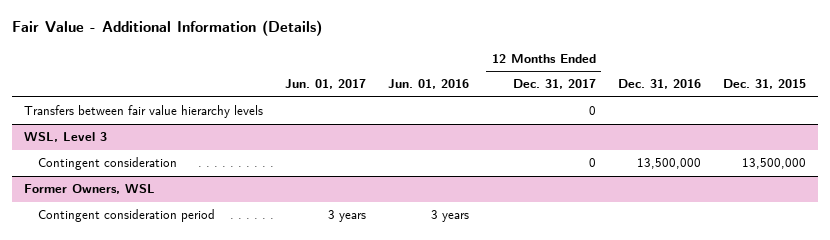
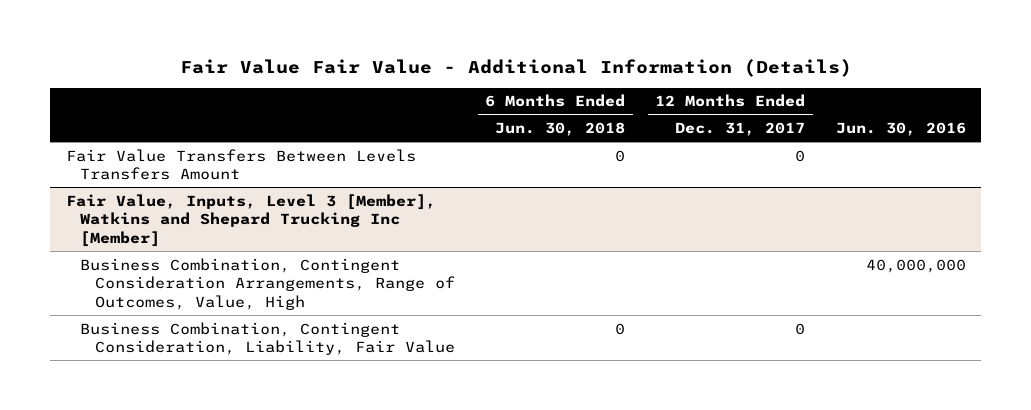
- Fair Value - Additional Information (Details)
+ Fair Value Fair Value - Additional Information (Details)
- | Jun. 01, 2017 | Jun. 01, 2016 | 12 Months Ended Dec. 31, 2017 | Dec. 31, 2016 | Dec. 31, 2015
+ | 6 Months Ended Jun. 30, 2018 | 12 Months Ended Dec. 31, 2017 | Jun. 30, 2016
- Transfers between fair value hierarchy levels | | | 0 | |
- WSL, Level 3
- Contingent consideration | | | 0 | 13,500,000 | 13,500,000
- Former Owners, WSL
- Contingent consideration period | 3 years | 3 years | | |
+ Fair Value Transfers Between Levels Transfers Amount | 0 | 0 |
+ Fair Value, Inputs, Level 3 [Member], Watkins and Shepard Trucking Inc [Member]
+ Business Combination, Contingent Consideration Arrangements, Range of Outcomes, Value, High | | | 40,000,000
+ Business Combination, Contingent Consideration, Liability, Fair Value | 0 | 0 |

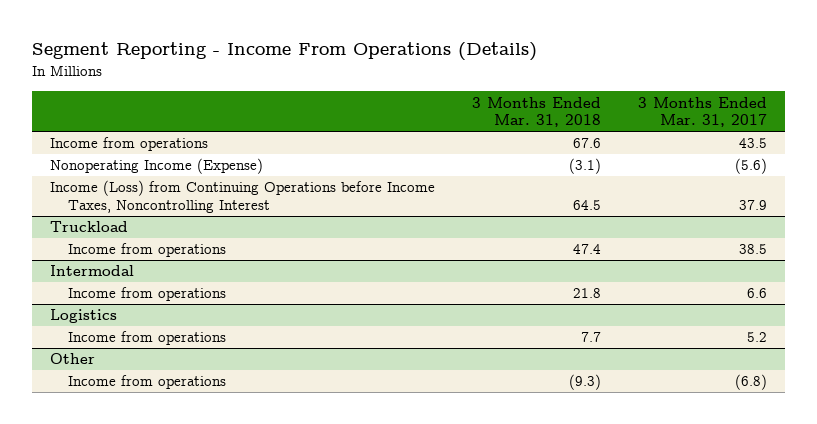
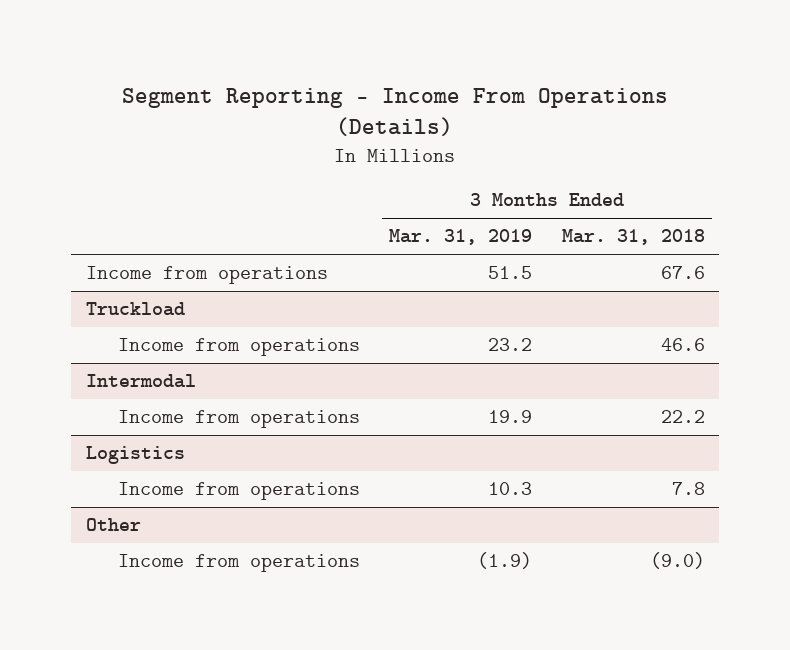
- | 3 Months Ended Mar. 31, 2018 | 3 Months Ended Mar. 31, 2017
+ | 3 Months Ended Mar. 31, 2019 | 3 Months Ended Mar. 31, 2018
- Nonoperating Income (Expense) | (3.1) | (5.6)
- Income (Loss) from Continuing Operations before Income Taxes, Noncontrolling Interest | 64.5 | 37.9
@ Truckload
- Income from operations | 47.4 | 38.5
+ Income from operations | 23.2 | 46.6
@ Intermodal
- Income from operations | 21.8 | 6.6
+ Income from operations | 19.9 | 22.2
@ Logistics
- Income from operations | 7.7 | 5.2
+ Income from operations | 10.3 | 7.8
@ Other
- Income from operations | (9.3) | (6.8)
+ Income from operations | (1.9) | (9.0)

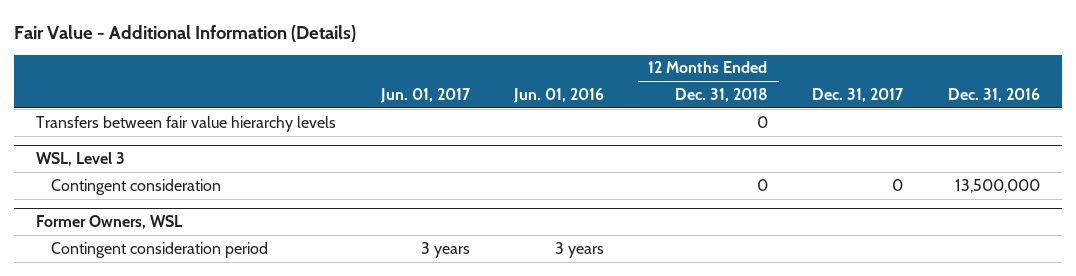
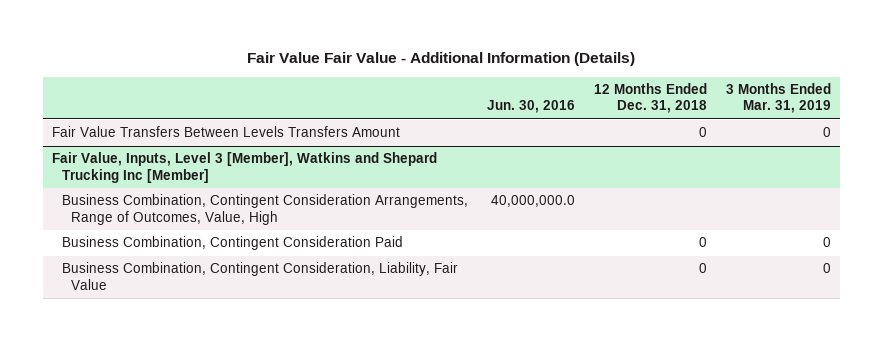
- Fair Value - Additional Information (Details)
+ Fair Value Fair Value - Additional Information (Details)
- | Jun. 01, 2017 | Jun. 01, 2016 | 12 Months Ended Dec. 31, 2018 | Dec. 31, 2017 | Dec. 31, 2016
+ | Jun. 30, 2016 | 12 Months Ended Dec. 31, 2018 | 3 Months Ended Mar. 31, 2019
- Transfers between fair value hierarchy levels | | | 0 | |
- WSL, Level 3
- Contingent consideration | | | 0 | 0 | 13,500,000
- Former Owners, WSL
- Contingent consideration period | 3 years | 3 years | | |
+ Fair Value Transfers Between Levels Transfers Amount | | 0 | 0
+ Fair Value, Inputs, Level 3 [Member], Watkins and Shepard Trucking Inc [Member]
+ Business Combination, Contingent Consideration Arrangements, Range of Outcomes, Value, High | 40,000,000.0 | |
+ Business Combination, Contingent Consideration Paid | | 0 | 0
+ Business Combination, Contingent Consideration, Liability, Fair Value | | 0 | 0

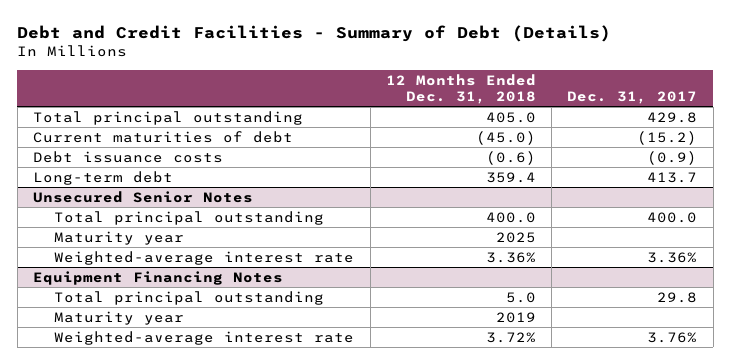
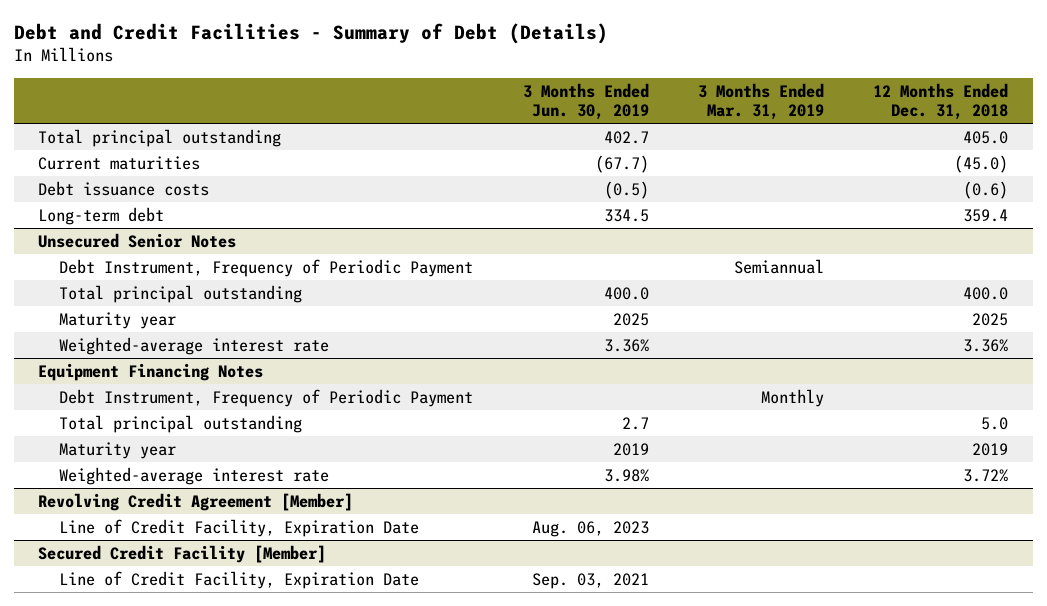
- | 12 Months Ended Dec. 31, 2018 | Dec. 31, 2017
+ | 3 Months Ended Jun. 30, 2019 | 3 Months Ended Mar. 31, 2019 | 12 Months Ended Dec. 31, 2018
- Current maturities of debt | (45.0) | (15.2)
+ Current maturities | (67.7) | | (45.0)
@ Unsecured Senior Notes
+ Debt Instrument, Frequency of Periodic Payment | | Semiannual |
@ Equipment Financing Notes
+ Debt Instrument, Frequency of Periodic Payment | | Monthly |
+ Revolving Credit Agreement [Member]
+ Line of Credit Facility, Expiration Date | Aug. 06, 2023 | |
+ Secured Credit Facility [Member]
+ Line of Credit Facility, Expiration Date | Sep. 03, 2021 | |

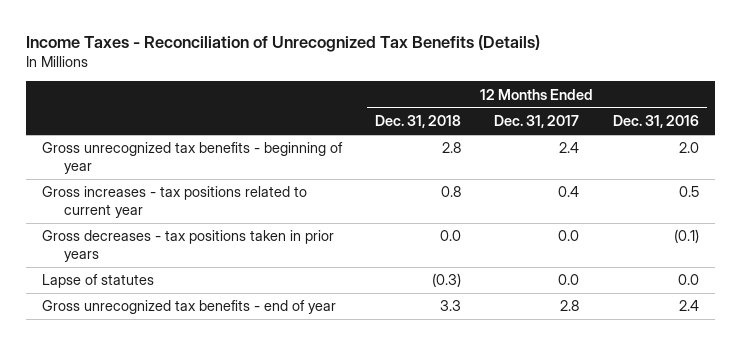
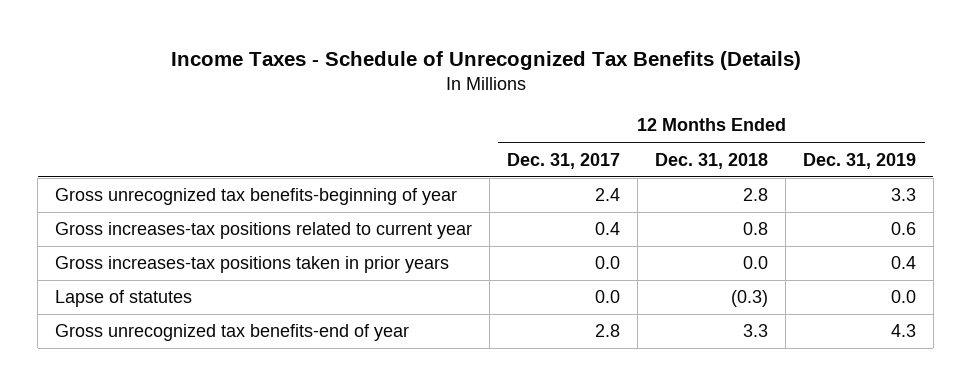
- Income Taxes - Reconciliation of Unrecognized Tax Benefits (Details)
+ Income Taxes - Schedule of Unrecognized Tax Benefits (Details)
- | 12 Months Ended Dec. 31, 2018 | 12 Months Ended Dec. 31, 2017 | 12 Months Ended Dec. 31, 2016
+ | 12 Months Ended Dec. 31, 2017 | 12 Months Ended Dec. 31, 2018 | 12 Months Ended Dec. 31, 2019
- Gross unrecognized tax benefits - beginning of year | 2.8 | 2.4 | 2.0
- Gross increases - tax positions related to current year | 0.8 | 0.4 | 0.5
- Gross decreases - tax positions taken in prior years | 0.0 | 0.0 | (0.1)
+ Gross unrecognized tax benefits-beginning of year | 2.4 | 2.8 | 3.3
+ Gross increases-tax positions related to current year | 0.4 | 0.8 | 0.6
+ Gross increases-tax positions taken in prior years | 0.0 | 0.0 | 0.4
- Gross unrecognized tax benefits - end of year | 3.3 | 2.8 | 2.4
+ Gross unrecognized tax benefits-end of year | 2.8 | 3.3 | 4.3

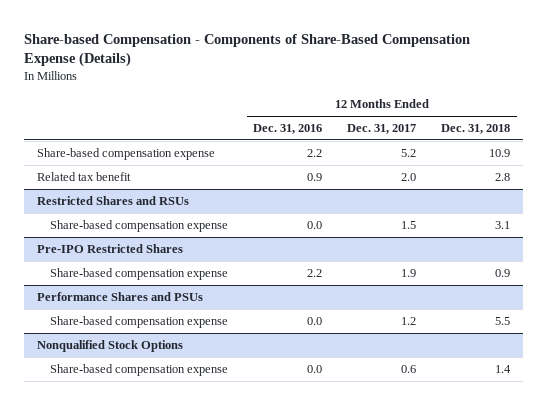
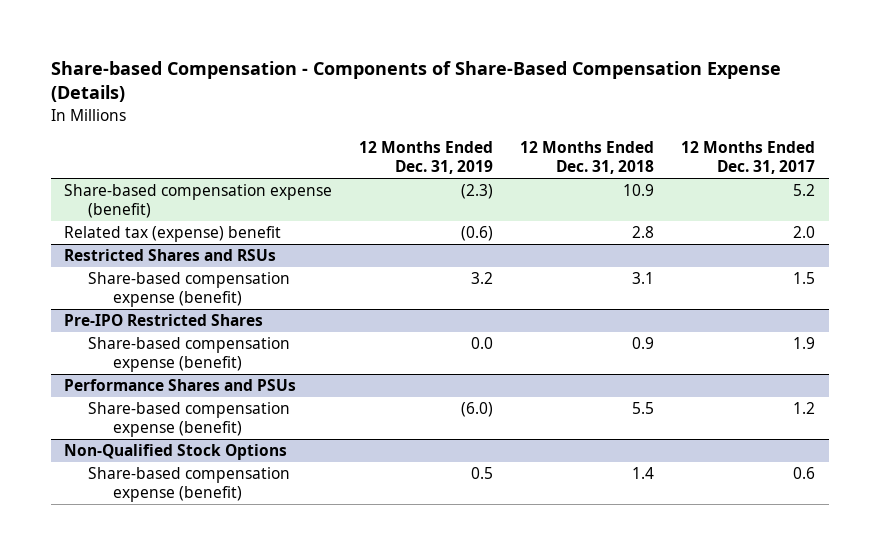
- | 12 Months Ended Dec. 31, 2016 | 12 Months Ended Dec. 31, 2017 | 12 Months Ended Dec. 31, 2018
+ | 12 Months Ended Dec. 31, 2019 | 12 Months Ended Dec. 31, 2018 | 12 Months Ended Dec. 31, 2017
- Share-based compensation expense | 2.2 | 5.2 | 10.9
- Related tax benefit | 0.9 | 2.0 | 2.8
+ Share-based compensation expense (benefit) | (2.3) | 10.9 | 5.2
+ Related tax (expense) benefit | (0.6) | 2.8 | 2.0
@ Restricted Shares and RSUs
- Share-based compensation expense | 0.0 | 1.5 | 3.1
+ Share-based compensation expense (benefit) | 3.2 | 3.1 | 1.5
@ Pre-IPO Restricted Shares
- Share-based compensation expense | 2.2 | 1.9 | 0.9
+ Share-based compensation expense (benefit) | 0.0 | 0.9 | 1.9
@ Performance Shares and PSUs
- Share-based compensation expense | 0.0 | 1.2 | 5.5
- Nonqualified Stock Options
- Share-based compensation expense | 0.0 | 0.6 | 1.4
@ Performance Shares and PSUs
+ Share-based compensation expense (benefit) | (6.0) | 5.5 | 1.2
+ Non-Qualified Stock Options
+ Share-based compensation expense (benefit) | 0.5 | 1.4 | 0.6

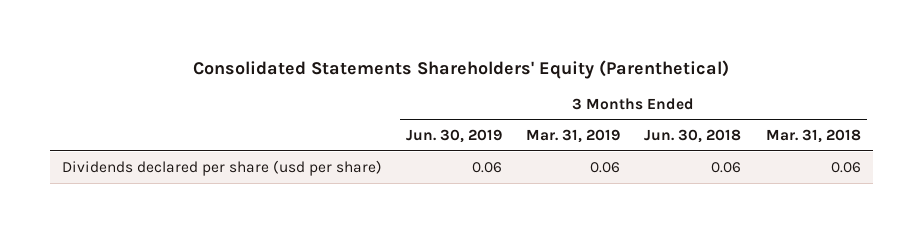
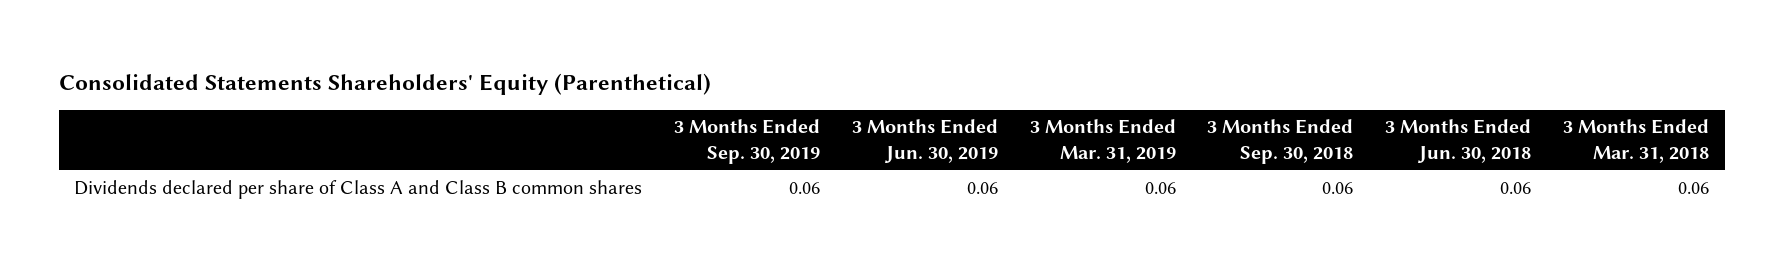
- | 3 Months Ended Jun. 30, 2019 | 3 Months Ended Mar. 31, 2019 | 3 Months Ended Jun. 30, 2018 | 3 Months Ended Mar. 31, 2018
+ | 3 Months Ended Sep. 30, 2019 | 3 Months Ended Jun. 30, 2019 | 3 Months Ended Mar. 31, 2019 | 3 Months Ended Sep. 30, 2018 | 3 Months Ended Jun. 30, 2018 | 3 Months Ended Mar. 31, 2018
- Dividends declared per share (usd per share) | 0.06 | 0.06 | 0.06 | 0.06
+ Dividends declared per share of Class A and Class B common shares | 0.06 | 0.06 | 0.06 | 0.06 | 0.06 | 0.06

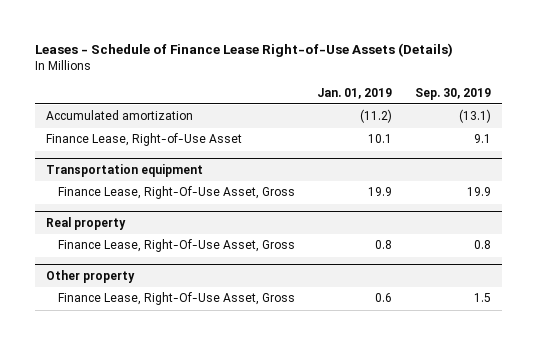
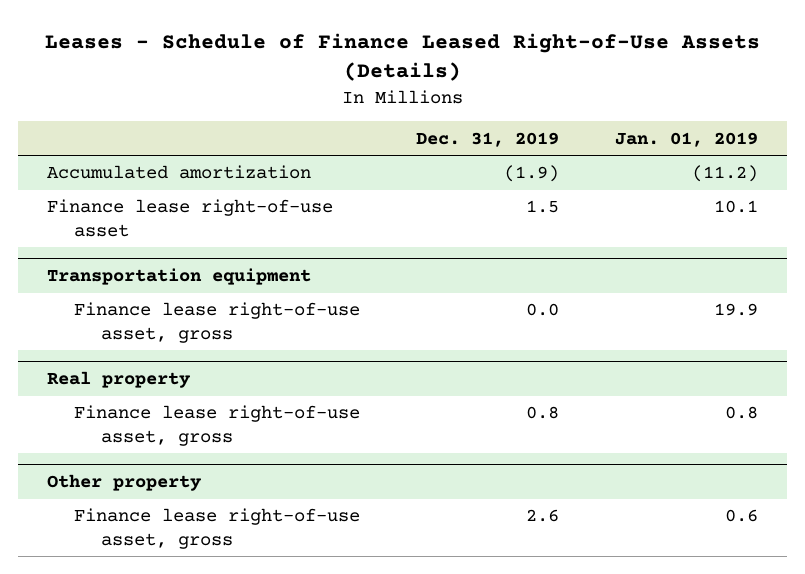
- Leases - Schedule of Finance Lease Right-of-Use Assets (Details)
+ Leases - Schedule of Finance Leased Right-of-Use Assets (Details)
- | Jan. 01, 2019 | Sep. 30, 2019
+ | Dec. 31, 2019 | Jan. 01, 2019
- Finance Lease, Right-of-Use Asset | 10.1 | 9.1
+ Finance lease right-of-use asset | 1.5 | 10.1
@ Transportation equipment
- Finance Lease, Right-Of-Use Asset, Gross | 19.9 | 19.9
+ Finance lease right-of-use asset, gross | 0.0 | 19.9
@ Real property
- Finance Lease, Right-Of-Use Asset, Gross | 0.8 | 0.8
+ Finance lease right-of-use asset, gross | 0.8 | 0.8
@ Other property
- Finance Lease, Right-Of-Use Asset, Gross | 0.6 | 1.5
+ Finance lease right-of-use asset, gross | 2.6 | 0.6

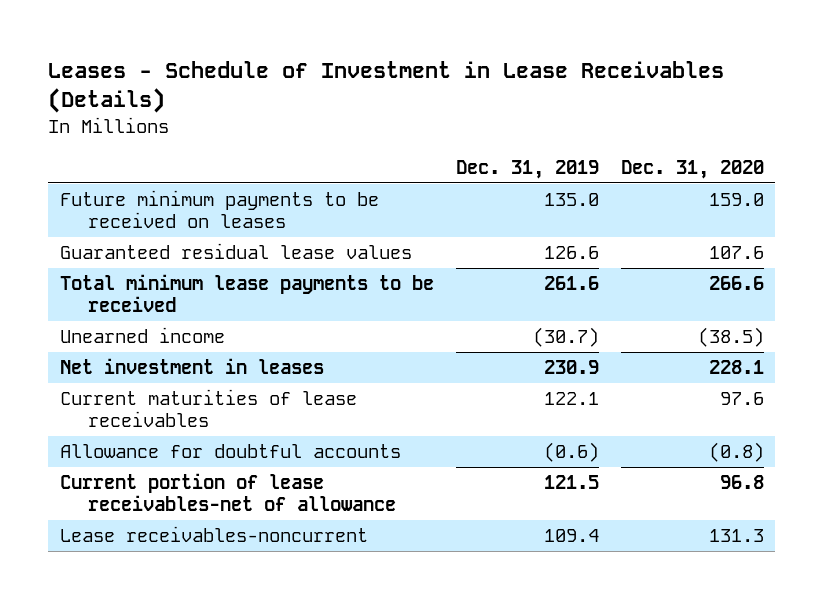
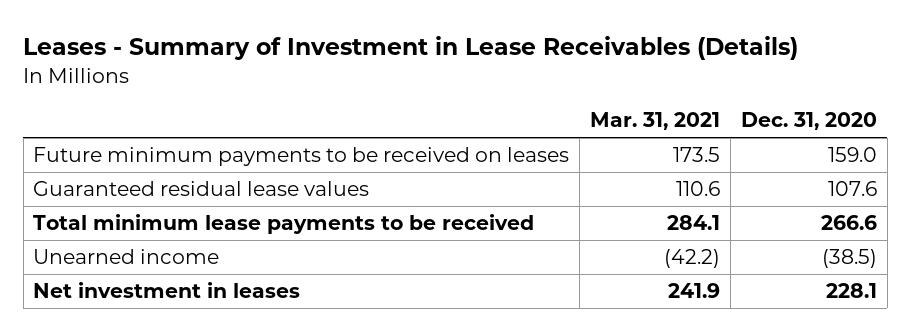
- Leases - Schedule of Investment in Lease Receivables (Details)
+ Leases - Summary of Investment in Lease Receivables (Details)
- | Dec. 31, 2019 | Dec. 31, 2020
+ | Mar. 31, 2021 | Dec. 31, 2020
- Current maturities of lease receivables | 122.1 | 97.6
- Allowance for doubtful accounts | (0.6) | (0.8)
- Current portion of lease receivables-net of allowance | 121.5 | 96.8
- Lease receivables-noncurrent | 109.4 | 131.3

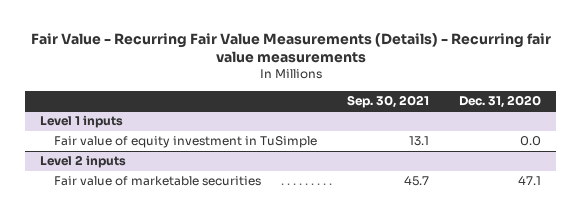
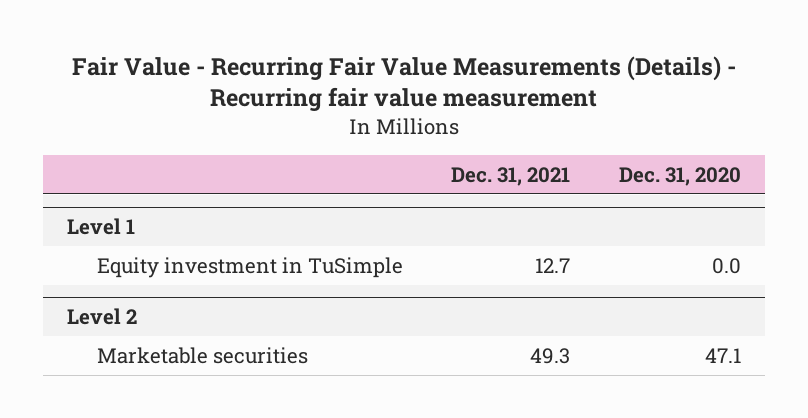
- Fair Value - Recurring Fair Value Measurements (Details) - Recurring fair value measurements
+ Fair Value - Recurring Fair Value Measurements (Details) - Recurring fair value measurement
- | Sep. 30, 2021 | Dec. 31, 2020
+ | Dec. 31, 2021 | Dec. 31, 2020
- Level 1 inputs
- Fair value of equity investment in TuSimple | 13.1 | 0.0
- Level 2 inputs
- Fair value of marketable securities | 45.7 | 47.1
+ Level 1
+ Equity investment in TuSimple | 12.7 | 0.0
+ Level 2
+ Marketable securities | 49.3 | 47.1

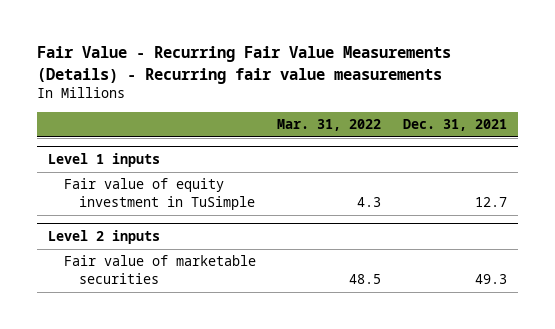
- Fair Value - Recurring Fair Value Measurements (Details) - Recurring fair value measurement
+ Fair Value - Recurring Fair Value Measurements (Details) - Recurring fair value measurements
- | Dec. 31, 2021 | Dec. 31, 2020
+ | Mar. 31, 2022 | Dec. 31, 2021
- Level 1
- Equity investment in TuSimple | 12.7 | 0.0
- Level 2
- Marketable securities | 49.3 | 47.1
+ Level 1 inputs
+ Fair value of equity investment in TuSimple | 4.3 | 12.7
+ Level 2 inputs
+ Fair value of marketable securities | 48.5 | 49.3

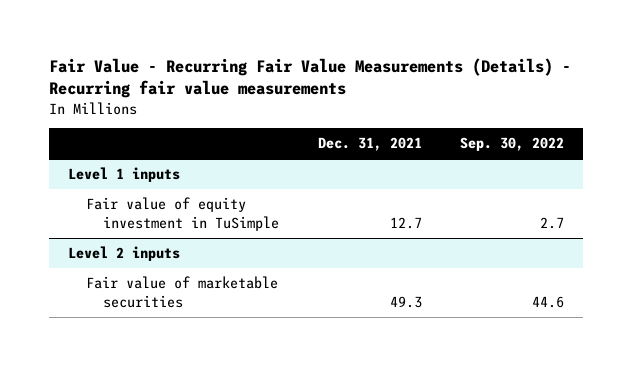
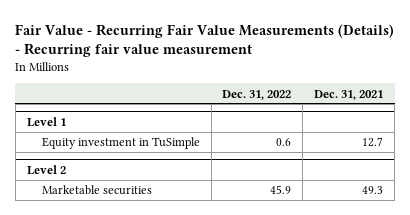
- Fair Value - Recurring Fair Value Measurements (Details) - Recurring fair value measurements
+ Fair Value - Recurring Fair Value Measurements (Details) - Recurring fair value measurement
- | Dec. 31, 2021 | Sep. 30, 2022
+ | Dec. 31, 2022 | Dec. 31, 2021
- Level 1 inputs
- Fair value of equity investment in TuSimple | 12.7 | 2.7
- Level 2 inputs
- Fair value of marketable securities | 49.3 | 44.6
+ Level 1
+ Equity investment in TuSimple | 0.6 | 12.7
+ Level 2
+ Marketable securities | 45.9 | 49.3

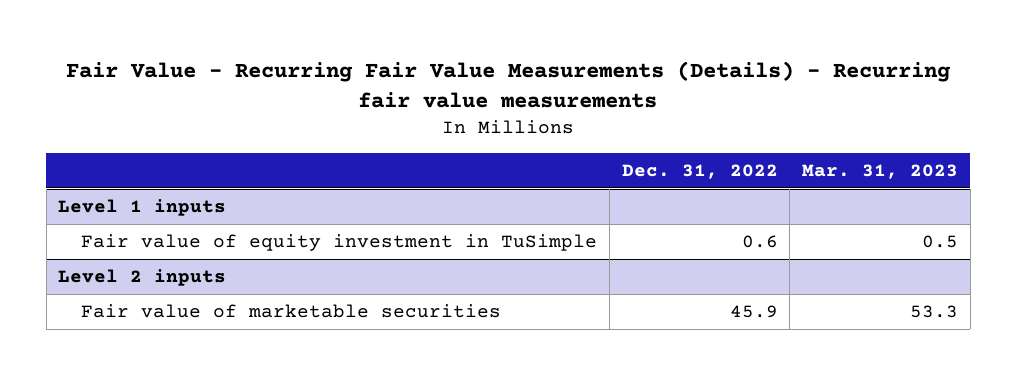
- Fair Value - Recurring Fair Value Measurements (Details) - Recurring fair value measurement
+ Fair Value - Recurring Fair Value Measurements (Details) - Recurring fair value measurements
- | Dec. 31, 2022 | Dec. 31, 2021
+ | Dec. 31, 2022 | Mar. 31, 2023
- Level 1
- Equity investment in TuSimple | 0.6 | 12.7
- Level 2
- Marketable securities | 45.9 | 49.3
+ Level 1 inputs
+ Fair value of equity investment in TuSimple | 0.6 | 0.5
+ Level 2 inputs
+ Fair value of marketable securities | 45.9 | 53.3

